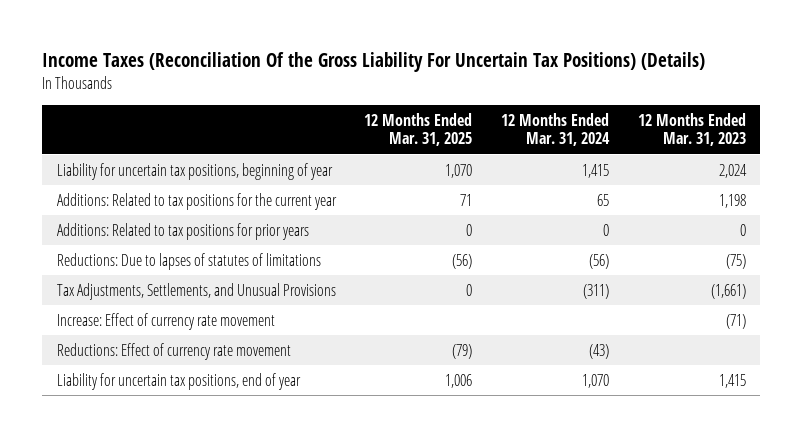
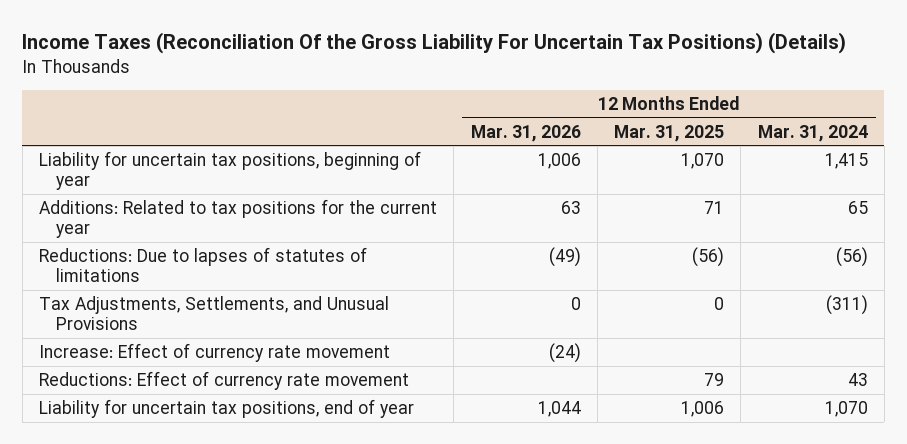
- | 12 Months Ended Mar. 31, 2025 | 12 Months Ended Mar. 31, 2024 | 12 Months Ended Mar. 31, 2023
+ | 12 Months Ended Mar. 31, 2026 | 12 Months Ended Mar. 31, 2025 | 12 Months Ended Mar. 31, 2024
- Additions: Related to tax positions for prior years | 0 | 0 | 0
- Reductions: Effect of currency rate movement | (79) | (43) |
+ Reductions: Effect of currency rate movement | | 79 | 43

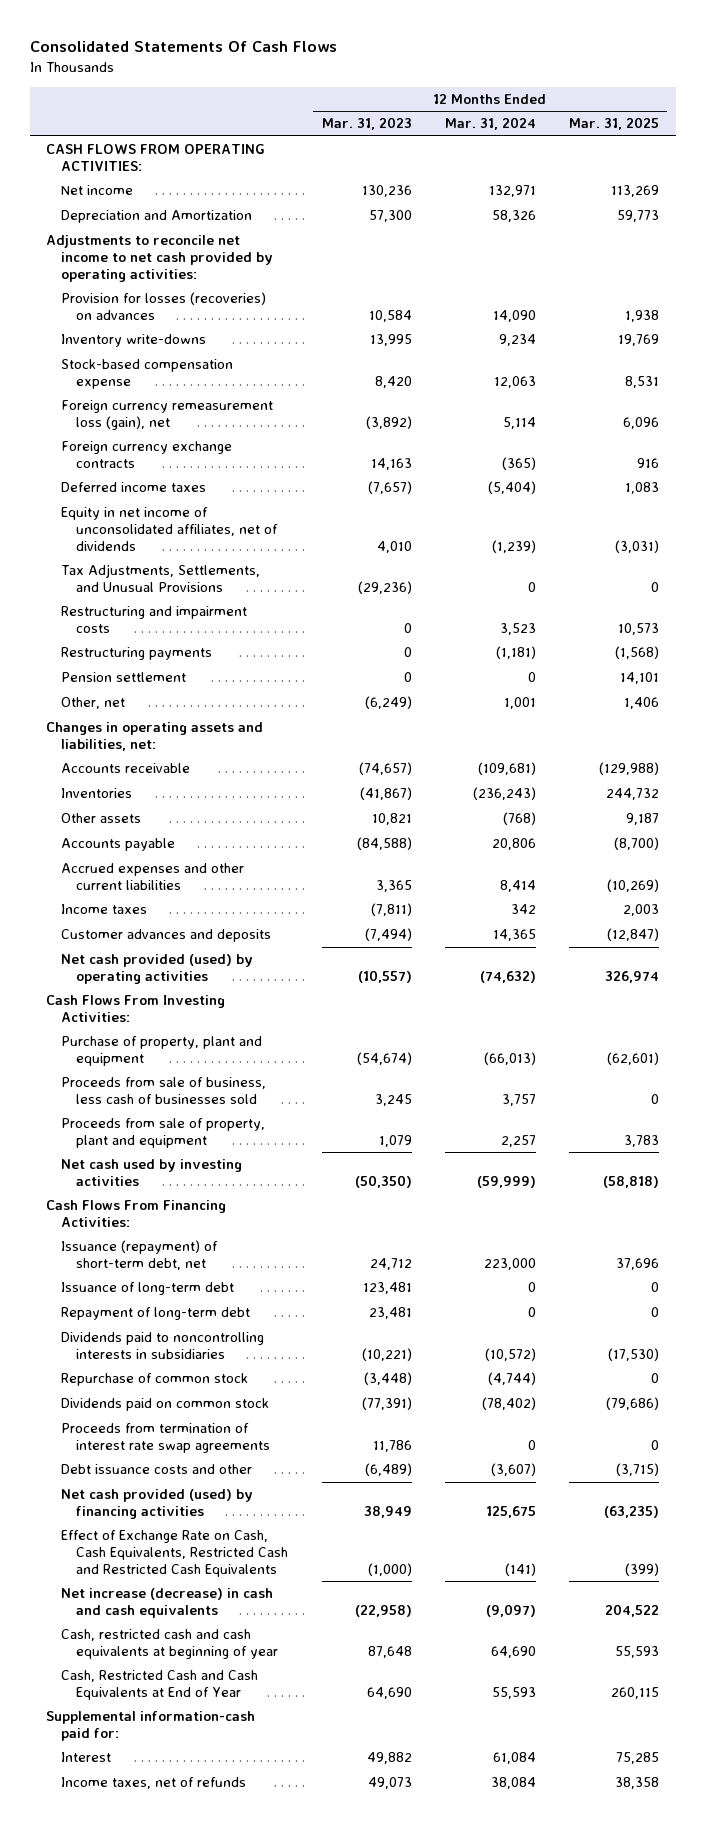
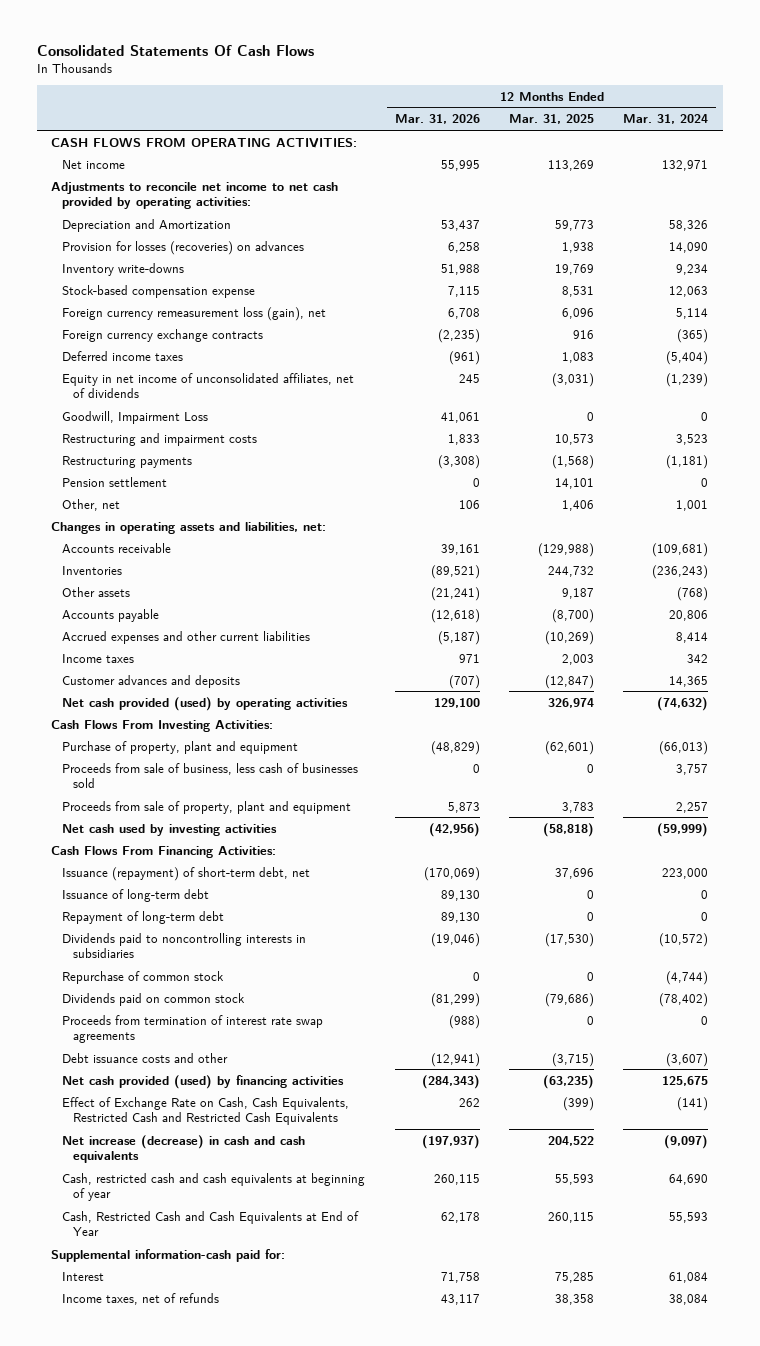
- | 12 Months Ended Mar. 31, 2023 | 12 Months Ended Mar. 31, 2024 | 12 Months Ended Mar. 31, 2025
+ | 12 Months Ended Mar. 31, 2026 | 12 Months Ended Mar. 31, 2025 | 12 Months Ended Mar. 31, 2024
moved down: Depreciation and Amortization | 53,437 | 59,773 | 58,326
- Tax Adjustments, Settlements, and Unusual Provisions | (29,236) | 0 | 0
+ Goodwill, Impairment Loss | 41,061 | 0 | 0

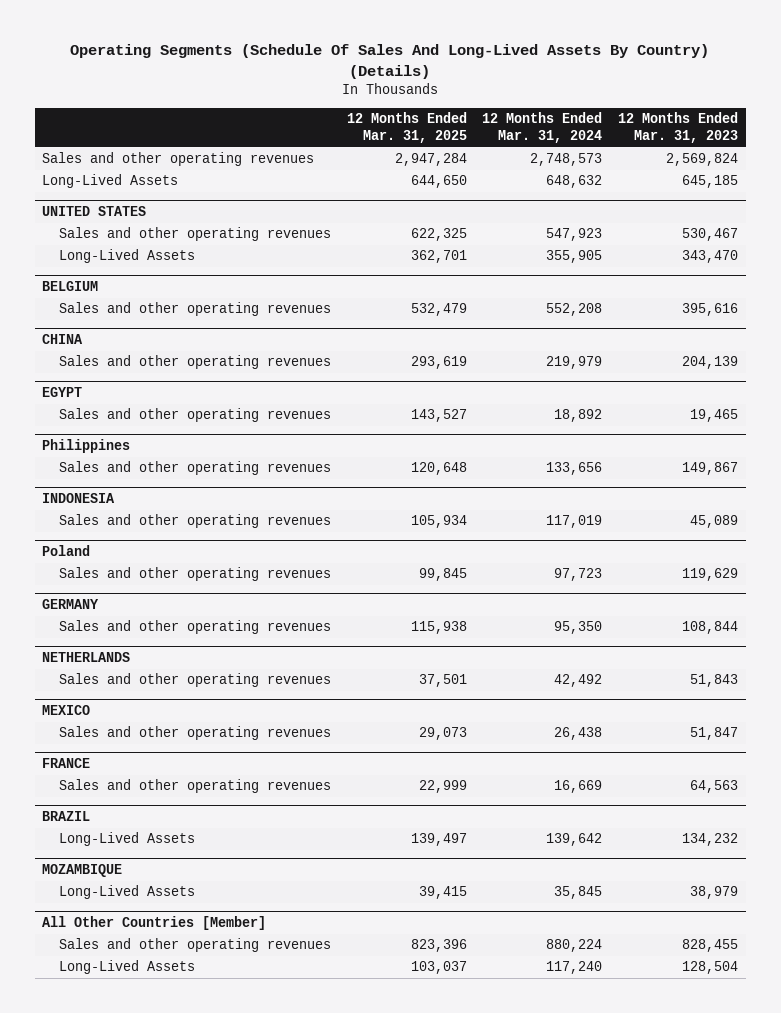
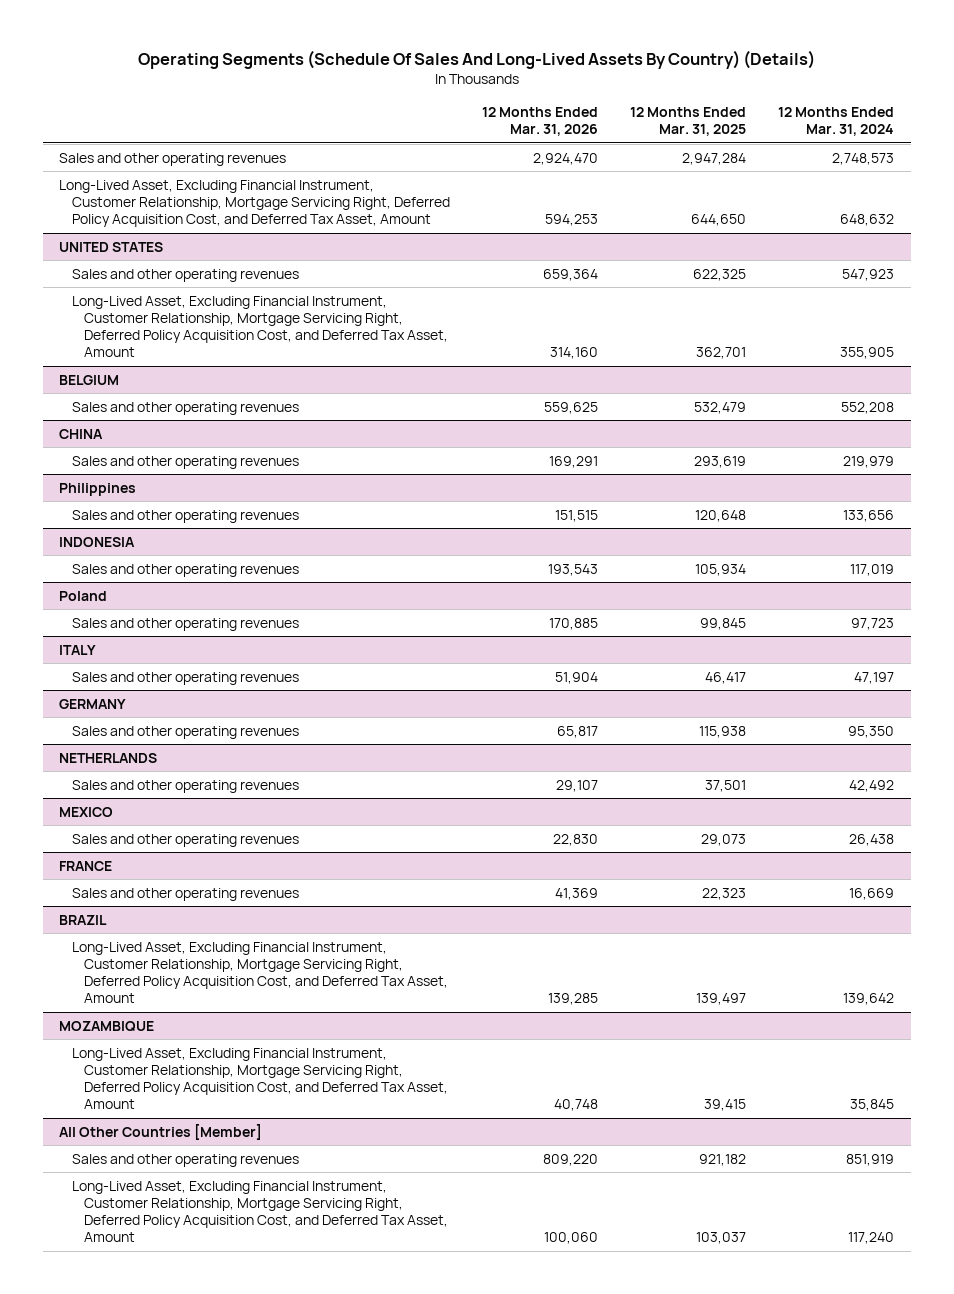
- | 12 Months Ended Mar. 31, 2025 | 12 Months Ended Mar. 31, 2024 | 12 Months Ended Mar. 31, 2023
+ | 12 Months Ended Mar. 31, 2026 | 12 Months Ended Mar. 31, 2025 | 12 Months Ended Mar. 31, 2024
- Long-Lived Assets | 644,650 | 648,632 | 645,185
+ Long-Lived Asset, Excluding Financial Instrument, Customer Relationship, Mortgage Servicing Right, Deferred Policy Acquisition Cost, and Deferred Tax Asset, Amount | 594,253 | 644,650 | 648,632
@ UNITED STATES
- Long-Lived Assets | 362,701 | 355,905 | 343,470
+ Long-Lived Asset, Excluding Financial Instrument, Customer Relationship, Mortgage Servicing Right, Deferred Policy Acquisition Cost, and Deferred Tax Asset, Amount | 314,160 | 362,701 | 355,905
- EGYPT
- Sales and other operating revenues | 143,527 | 18,892 | 19,465
+ ITALY
+ Sales and other operating revenues | 51,904 | 46,417 | 47,197
@ FRANCE
- Sales and other operating revenues | 22,999 | 16,669 | 64,563
+ Sales and other operating revenues | 41,369 | 22,323 | 16,669
@ BRAZIL
- Long-Lived Assets | 139,497 | 139,642 | 134,232
+ Long-Lived Asset, Excluding Financial Instrument, Customer Relationship, Mortgage Servicing Right, Deferred Policy Acquisition Cost, and Deferred Tax Asset, Amount | 139,285 | 139,497 | 139,642
@ MOZAMBIQUE
- Long-Lived Assets | 39,415 | 35,845 | 38,979
+ Long-Lived Asset, Excluding Financial Instrument, Customer Relationship, Mortgage Servicing Right, Deferred Policy Acquisition Cost, and Deferred Tax Asset, Amount | 40,748 | 39,415 | 35,845
@ All Other Countries [Member]
- Sales and other operating revenues | 823,396 | 880,224 | 828,455
- Long-Lived Assets | 103,037 | 117,240 | 128,504
+ Sales and other operating revenues | 809,220 | 921,182 | 851,919
+ Long-Lived Asset, Excluding Financial Instrument, Customer Relationship, Mortgage Servicing Right, Deferred Policy Acquisition Cost, and Deferred Tax Asset, Amount | 100,060 | 103,037 | 117,240

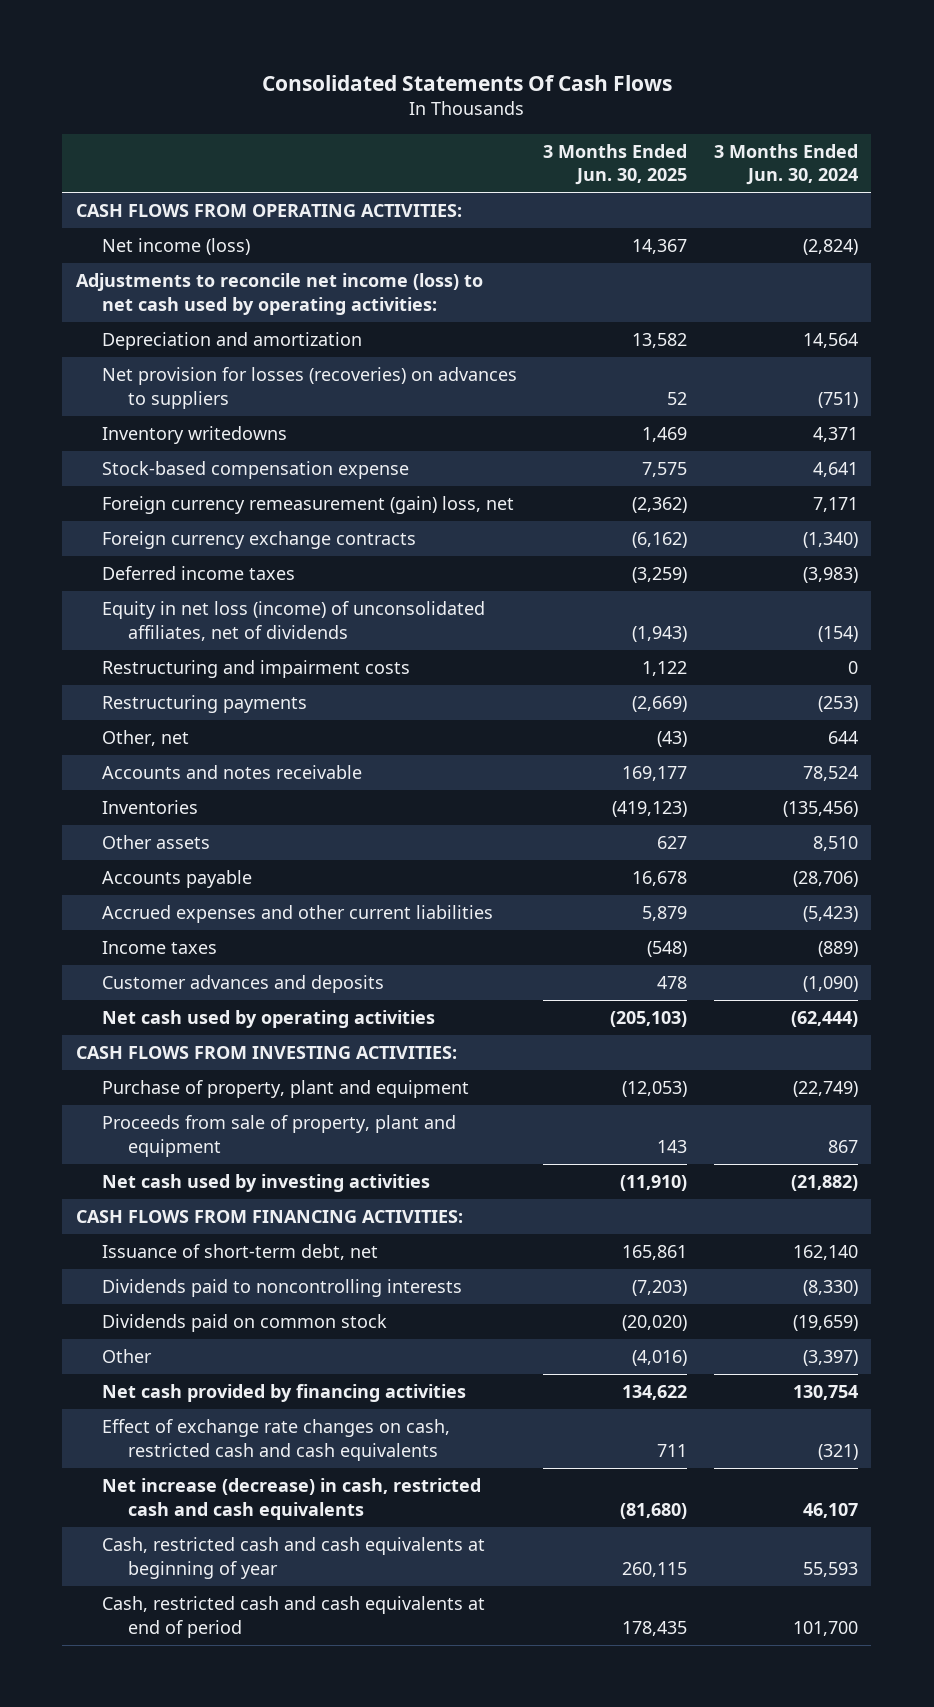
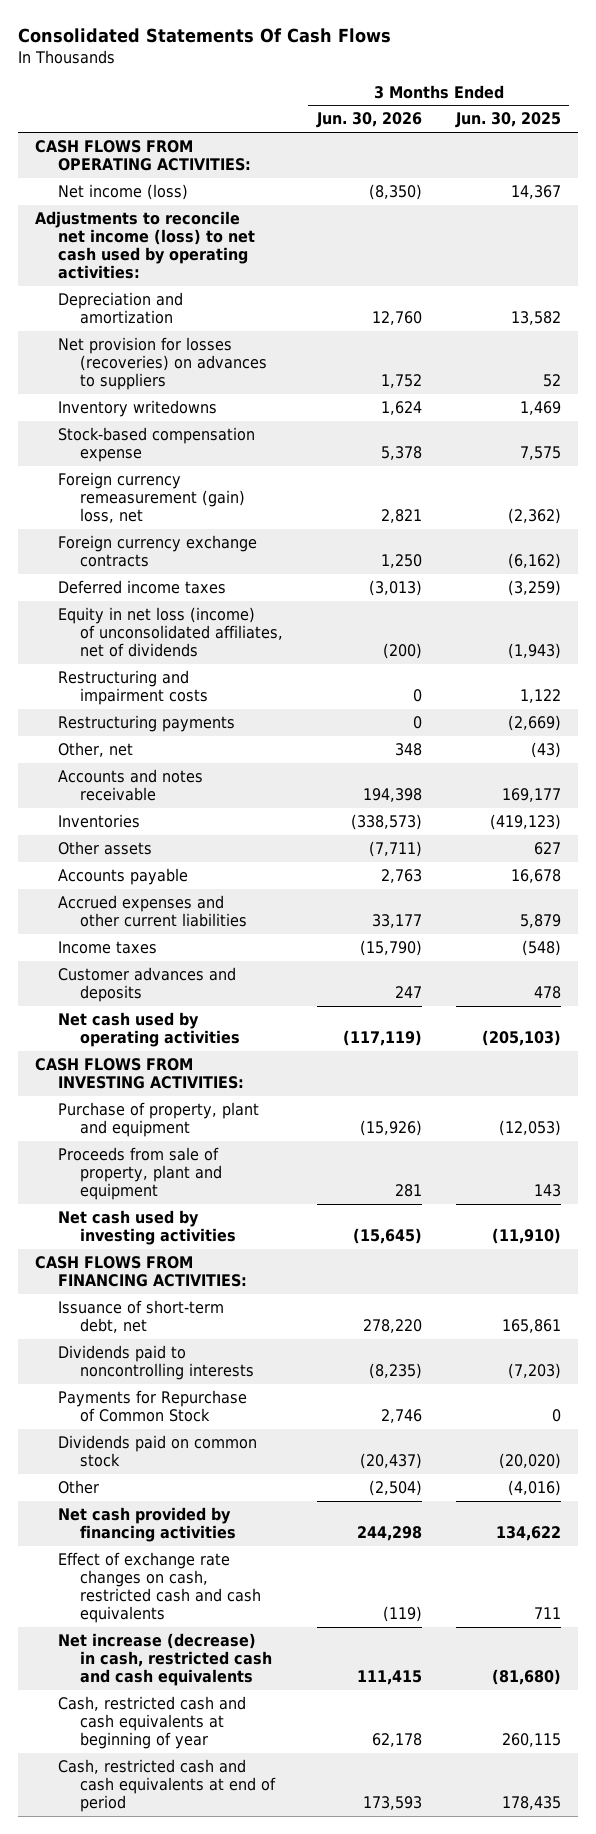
- | 3 Months Ended Jun. 30, 2025 | 3 Months Ended Jun. 30, 2024
+ | 3 Months Ended Jun. 30, 2026 | 3 Months Ended Jun. 30, 2025
+ Payments for Repurchase of Common Stock | 2,746 | 0

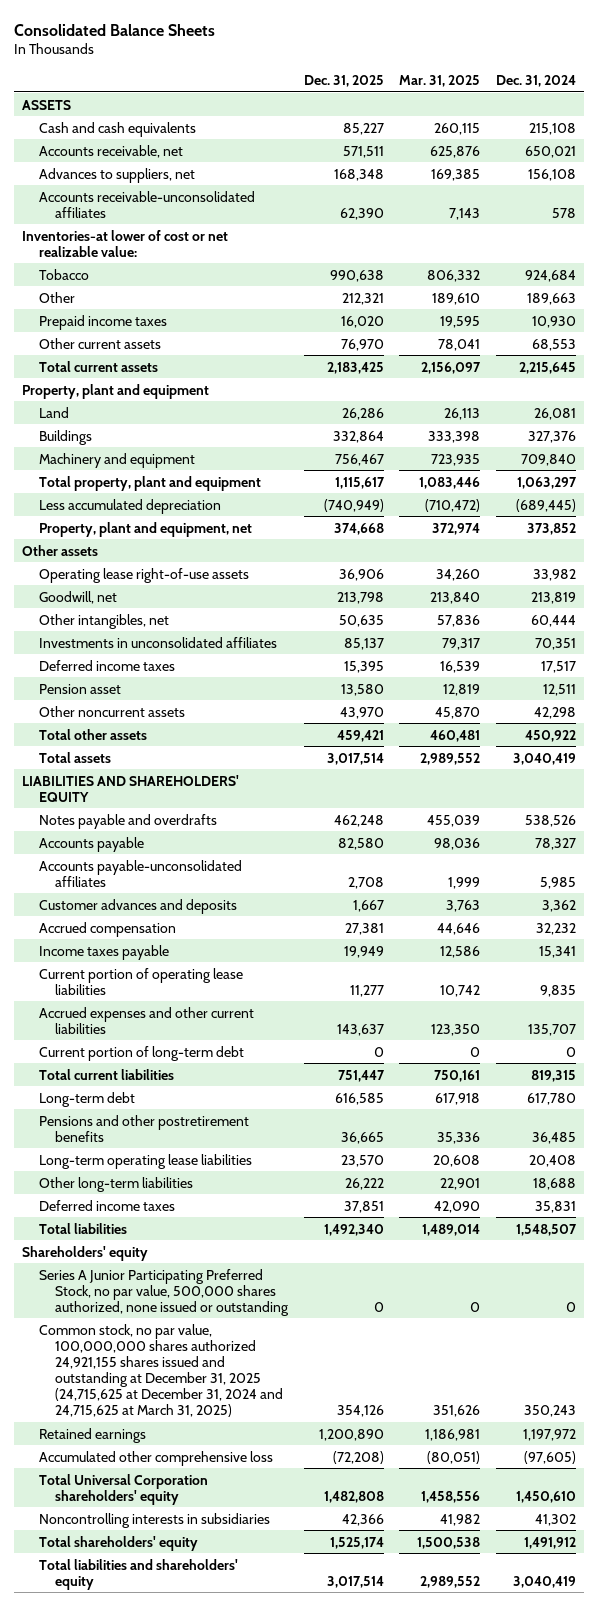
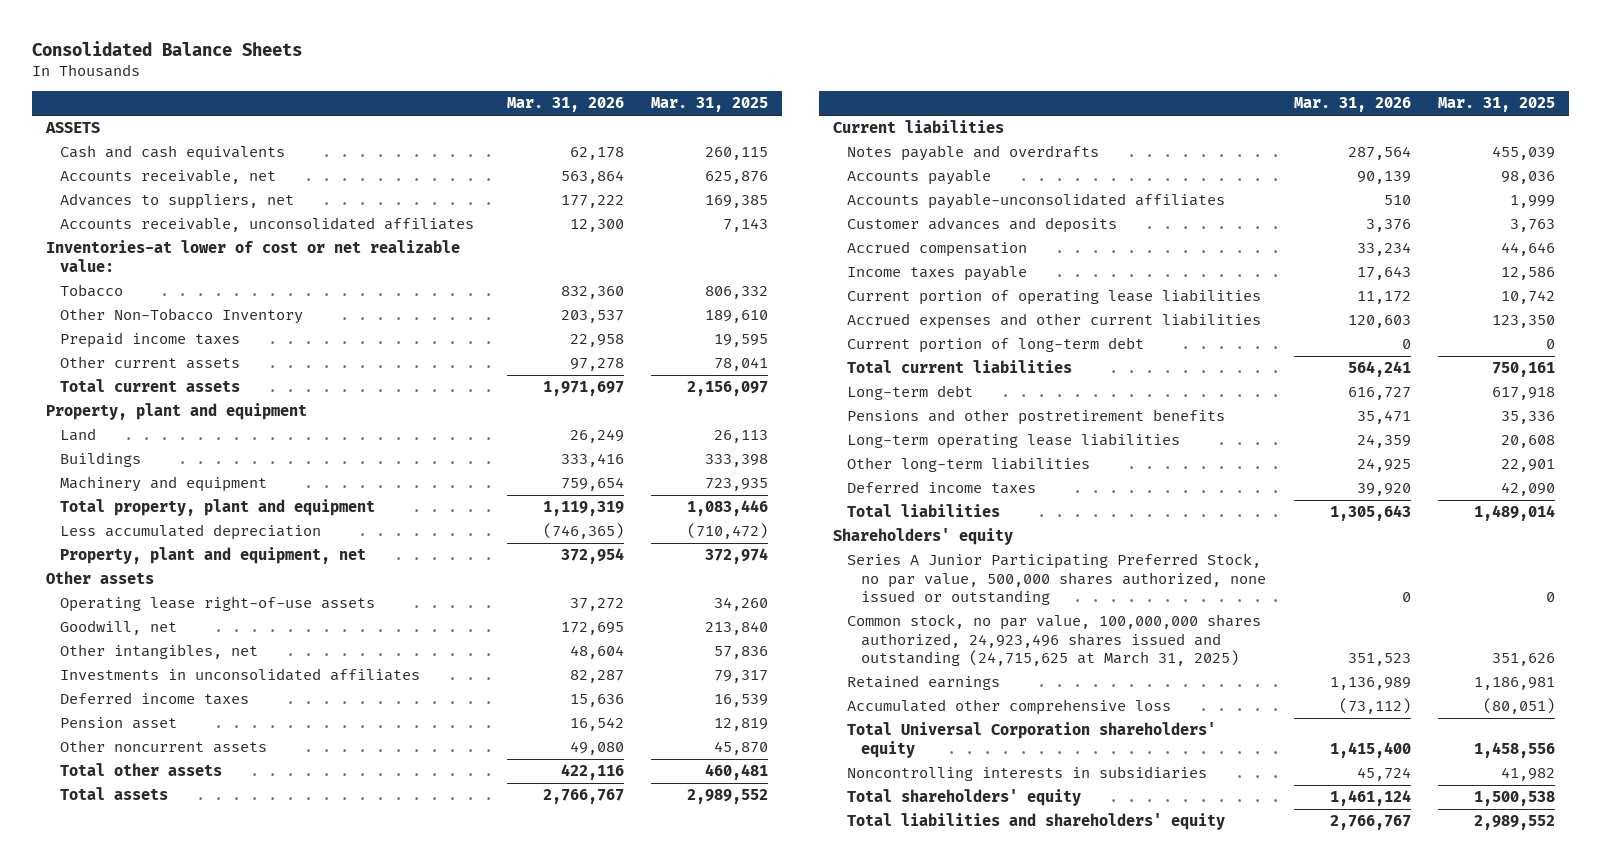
- | Dec. 31, 2025 | Mar. 31, 2025 | Dec. 31, 2024
+ | Mar. 31, 2026 | Mar. 31, 2025
- Accounts receivable-unconsolidated affiliates | 62,390 | 7,143 | 578
+ Accounts receivable, unconsolidated affiliates | 12,300 | 7,143
- Other | 212,321 | 189,610 | 189,663
+ Other Non-Tobacco Inventory | 203,537 | 189,610
- LIABILITIES AND SHAREHOLDERS' EQUITY
+ Current liabilities
- Common stock, no par value, 100,000,000 shares authorized 24,921,155 shares issued and outstanding at December 31, 2025 (24,715,625 at December 31, 2024 and 24,715,625 at March 31, 2025) | 354,126 | 351,626 | 350,243
+ Common stock, no par value, 100,000,000 shares authorized, 24,923,496 shares issued and outstanding (24,715,625 at March 31, 2025) | 351,523 | 351,626

